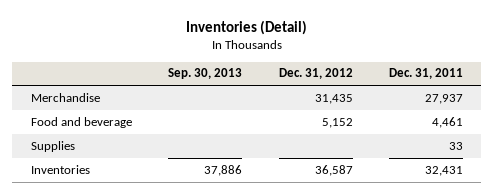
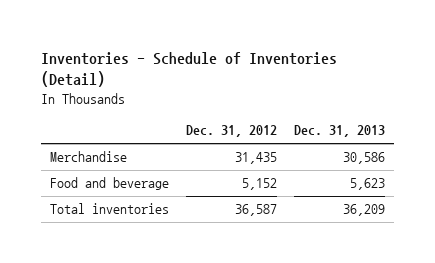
- Inventories (Detail)
+ Inventories - Schedule of Inventories (Detail)
- | Sep. 30, 2013 | Dec. 31, 2012 | Dec. 31, 2011
+ | Dec. 31, 2012 | Dec. 31, 2013
- Supplies | | | 33
- Inventories | 37,886 | 36,587 | 32,431
+ Total inventories | 36,587 | 36,209

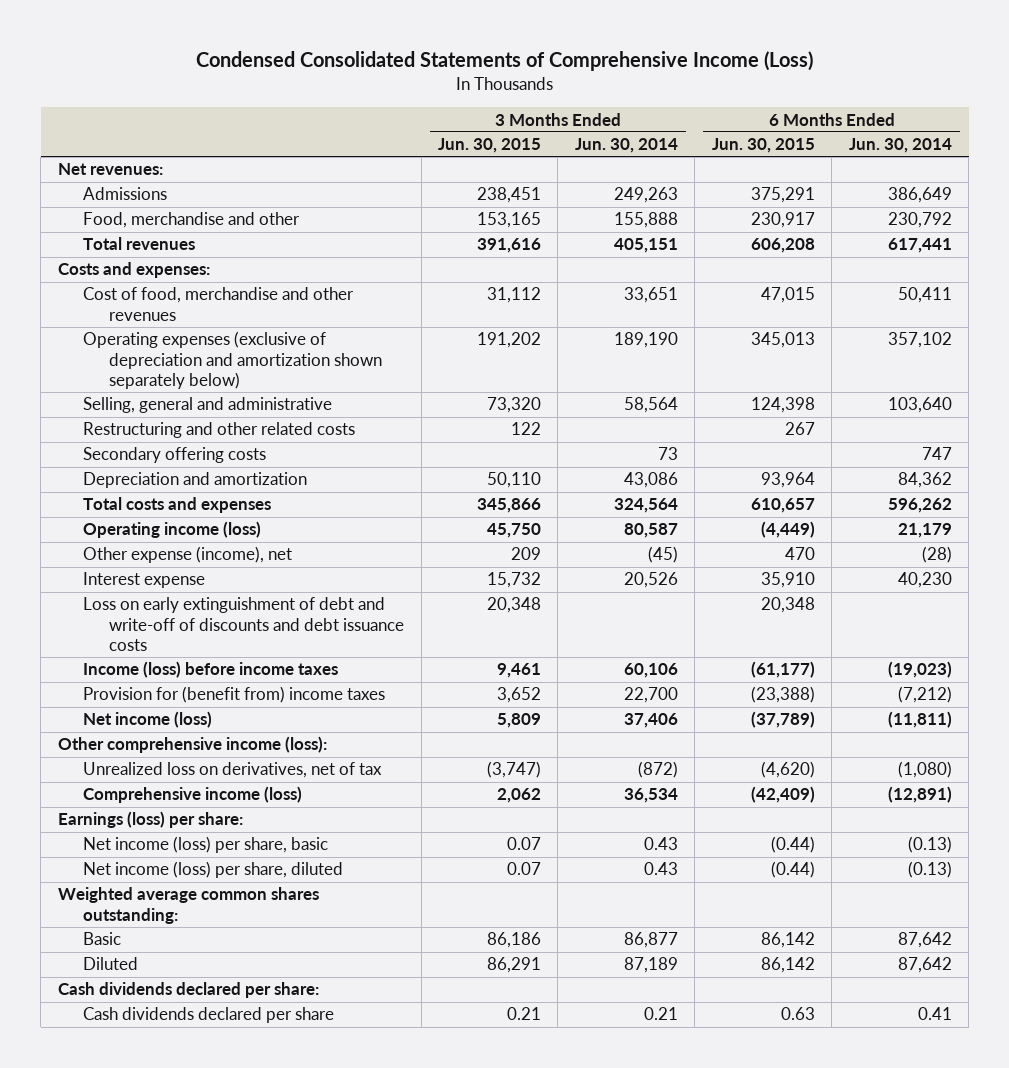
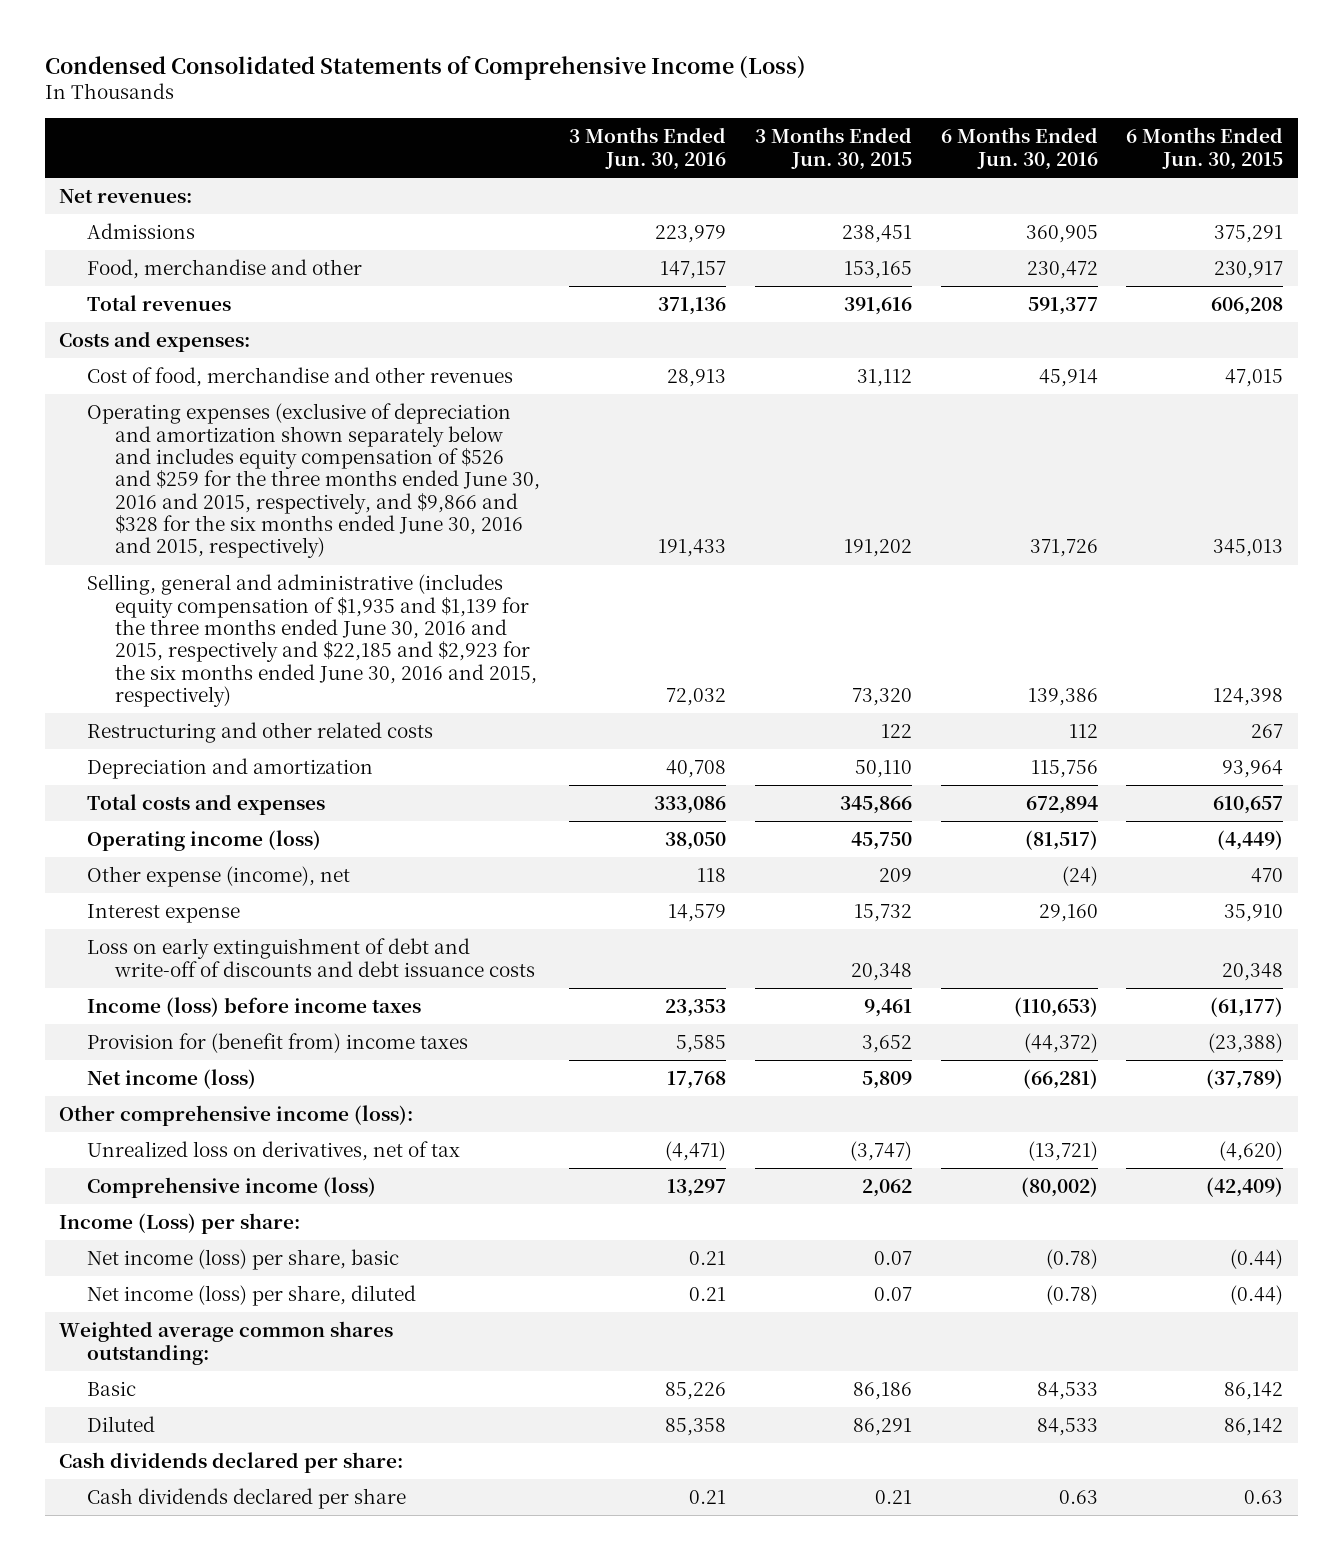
- | 3 Months Ended Jun. 30, 2015 | 3 Months Ended Jun. 30, 2014 | 6 Months Ended Jun. 30, 2015 | 6 Months Ended Jun. 30, 2014
+ | 3 Months Ended Jun. 30, 2016 | 3 Months Ended Jun. 30, 2015 | 6 Months Ended Jun. 30, 2016 | 6 Months Ended Jun. 30, 2015
- Operating expenses (exclusive of depreciation and amortization shown separately below) | 191,202 | 189,190 | 345,013 | 357,102
- Selling, general and administrative | 73,320 | 58,564 | 124,398 | 103,640
+ Operating expenses (exclusive of depreciation and amortization shown separately below and includes equity compensation of $526 and $259 for the three months ended June 30, 2016 and 2015, respectively, and $9,866 and $328 for the six months ended June 30, 2016 and 2015, respectively) | 191,433 | 191,202 | 371,726 | 345,013
+ Selling, general and administrative (includes equity compensation of $1,935 and $1,139 for the three months ended June 30, 2016 and 2015, respectively and $22,185 and $2,923 for the six months ended June 30, 2016 and 2015, respectively) | 72,032 | 73,320 | 139,386 | 124,398
- Secondary offering costs | | 73 | | 747
- Earnings (loss) per share:
+ Income (Loss) per share:

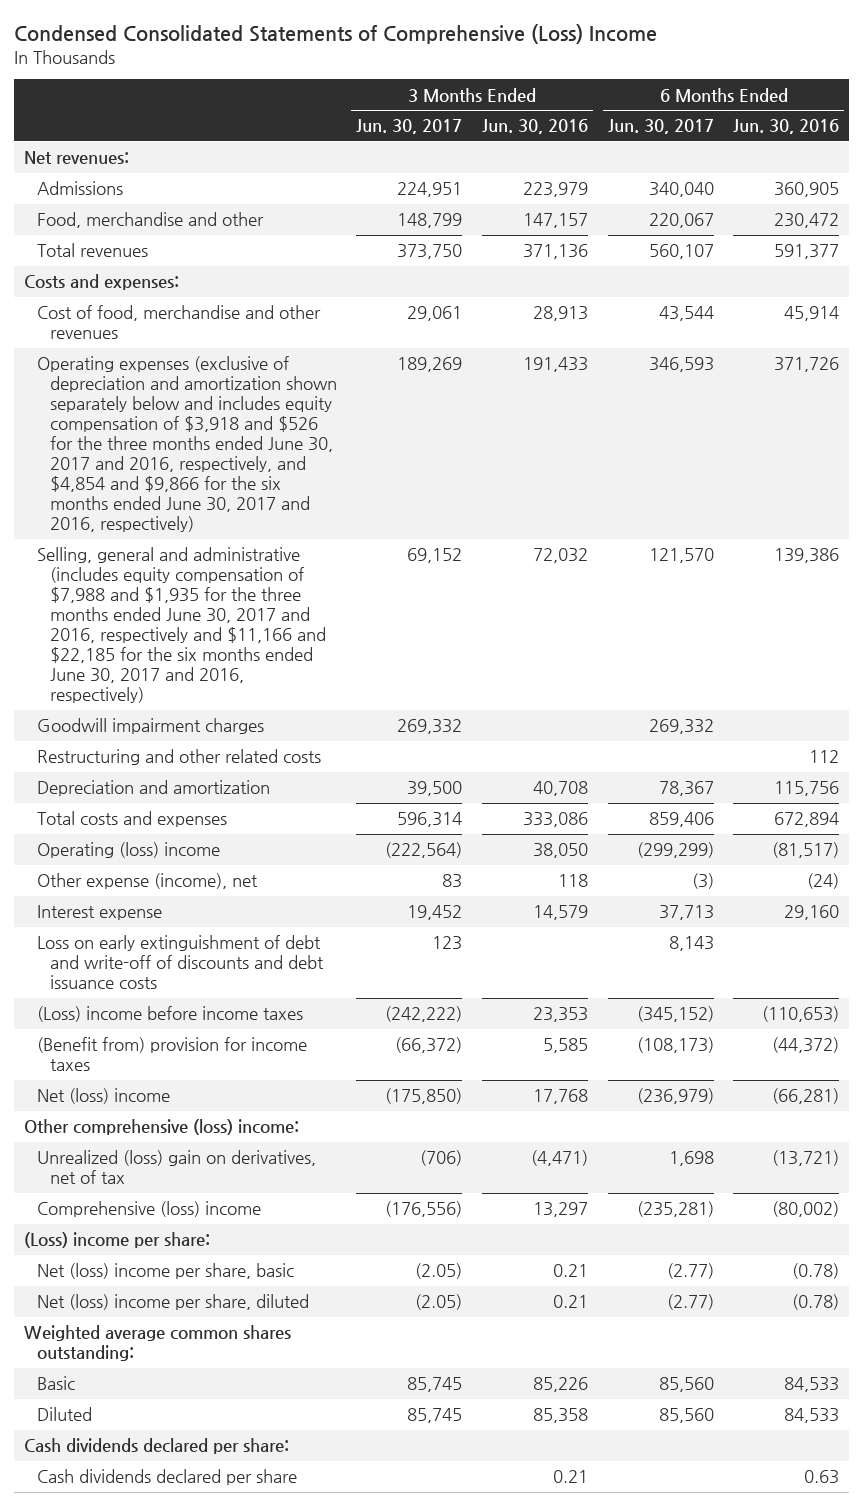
- Condensed Consolidated Statements of Comprehensive Income (Loss)
+ Condensed Consolidated Statements of Comprehensive (Loss) Income
- | 3 Months Ended Jun. 30, 2016 | 3 Months Ended Jun. 30, 2015 | 6 Months Ended Jun. 30, 2016 | 6 Months Ended Jun. 30, 2015
+ | 3 Months Ended Jun. 30, 2017 | 3 Months Ended Jun. 30, 2016 | 6 Months Ended Jun. 30, 2017 | 6 Months Ended Jun. 30, 2016
- Operating expenses (exclusive of depreciation and amortization shown separately below and includes equity compensation of $526 and $259 for the three months ended June 30, 2016 and 2015, respectively, and $9,866 and $328 for the six months ended June 30, 2016 and 2015, respectively) | 191,433 | 191,202 | 371,726 | 345,013
- Selling, general and administrative (includes equity compensation of $1,935 and $1,139 for the three months ended June 30, 2016 and 2015, respectively and $22,185 and $2,923 for the six months ended June 30, 2016 and 2015, respectively) | 72,032 | 73,320 | 139,386 | 124,398
+ Operating expenses (exclusive of depreciation and amortization shown separately below and includes equity compensation of $3,918 and $526 for the three months ended June 30, 2017 and 2016, respectively, and $4,854 and $9,866 for the six months ended June 30, 2017 and 2016, respectively) | 189,269 | 191,433 | 346,593 | 371,726
+ Selling, general and administrative (includes equity compensation of $7,988 and $1,935 for the three months ended June 30, 2017 and 2016, respectively and $11,166 and $22,185 for the six months ended June 30, 2017 and 2016, respectively) | 69,152 | 72,032 | 121,570 | 139,386
+ Goodwill impairment charges | 269,332 | | 269,332 |
- Operating income (loss) | 38,050 | 45,750 | (81,517) | (4,449)
+ Operating (loss) income | (222,564) | 38,050 | (299,299) | (81,517)
- Income (loss) before income taxes | 23,353 | 9,461 | (110,653) | (61,177)
- Provision for (benefit from) income taxes | 5,585 | 3,652 | (44,372) | (23,388)
- Net income (loss) | 17,768 | 5,809 | (66,281) | (37,789)
- Other comprehensive income (loss):
- Unrealized loss on derivatives, net of tax | (4,471) | (3,747) | (13,721) | (4,620)
- Comprehensive income (loss) | 13,297 | 2,062 | (80,002) | (42,409)
- Income (Loss) per share:
- Net income (loss) per share, basic | 0.21 | 0.07 | (0.78) | (0.44)
- Net income (loss) per share, diluted | 0.21 | 0.07 | (0.78) | (0.44)
+ (Loss) income before income taxes | (242,222) | 23,353 | (345,152) | (110,653)
+ (Benefit from) provision for income taxes | (66,372) | 5,585 | (108,173) | (44,372)
+ Net (loss) income | (175,850) | 17,768 | (236,979) | (66,281)
+ Other comprehensive (loss) income:
+ Unrealized (loss) gain on derivatives, net of tax | (706) | (4,471) | 1,698 | (13,721)
+ Comprehensive (loss) income | (176,556) | 13,297 | (235,281) | (80,002)
+ (Loss) income per share:
+ Net (loss) income per share, basic | (2.05) | 0.21 | (2.77) | (0.78)
+ Net (loss) income per share, diluted | (2.05) | 0.21 | (2.77) | (0.78)

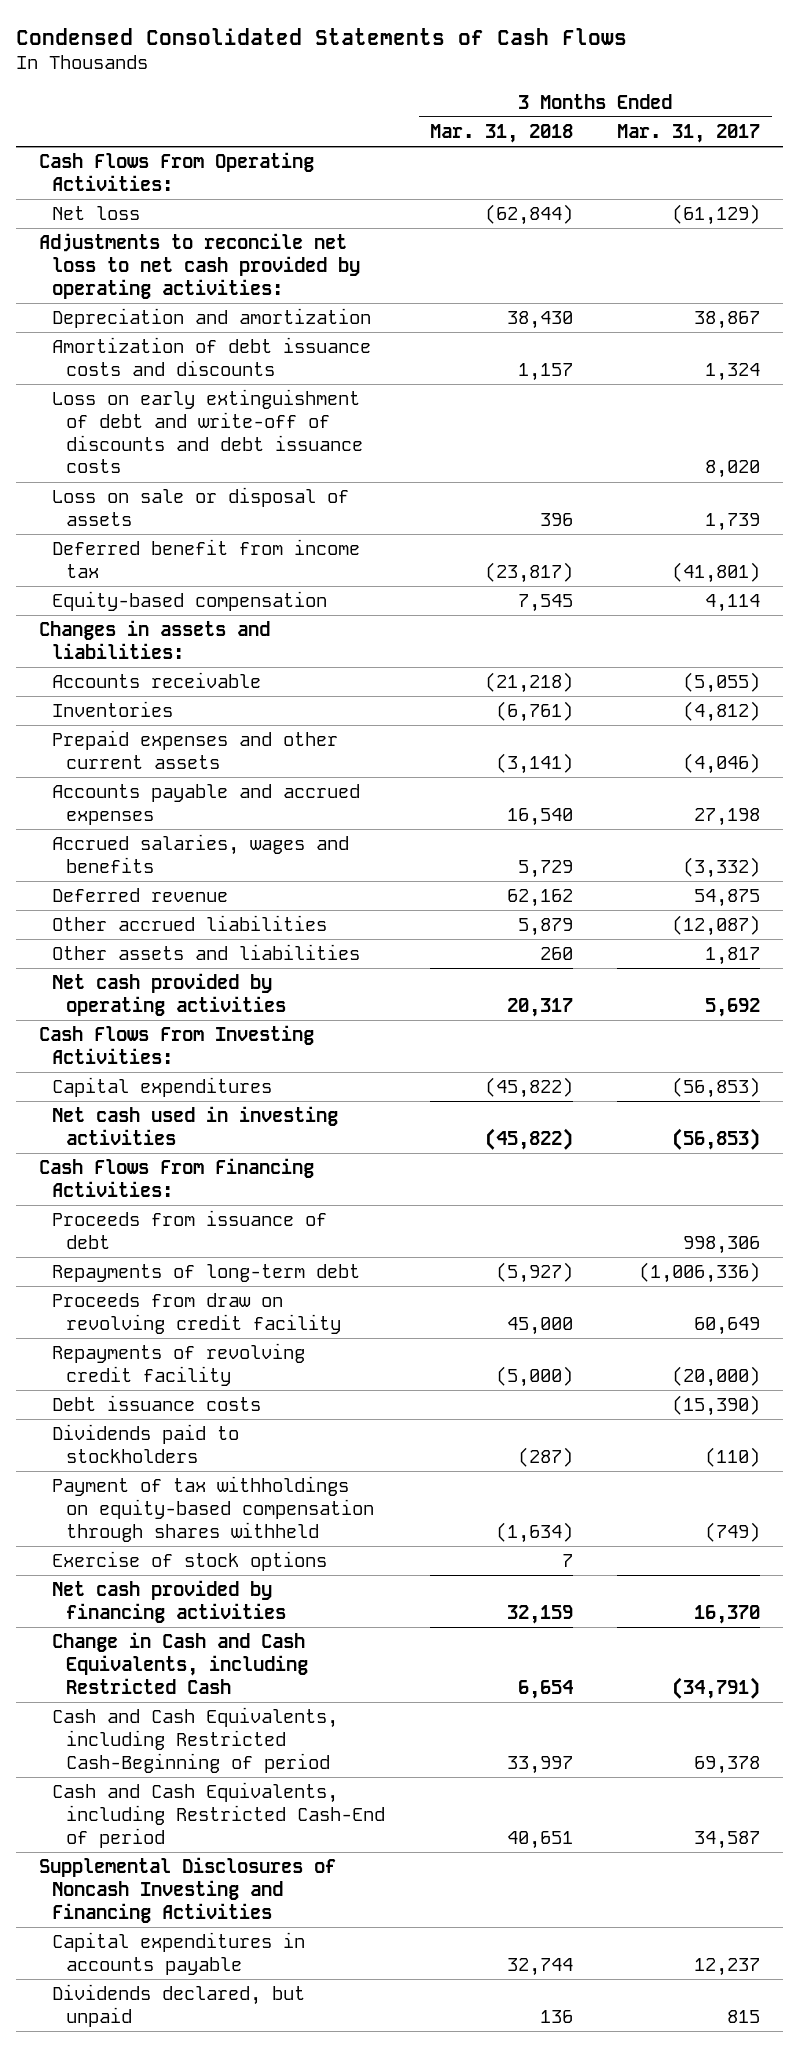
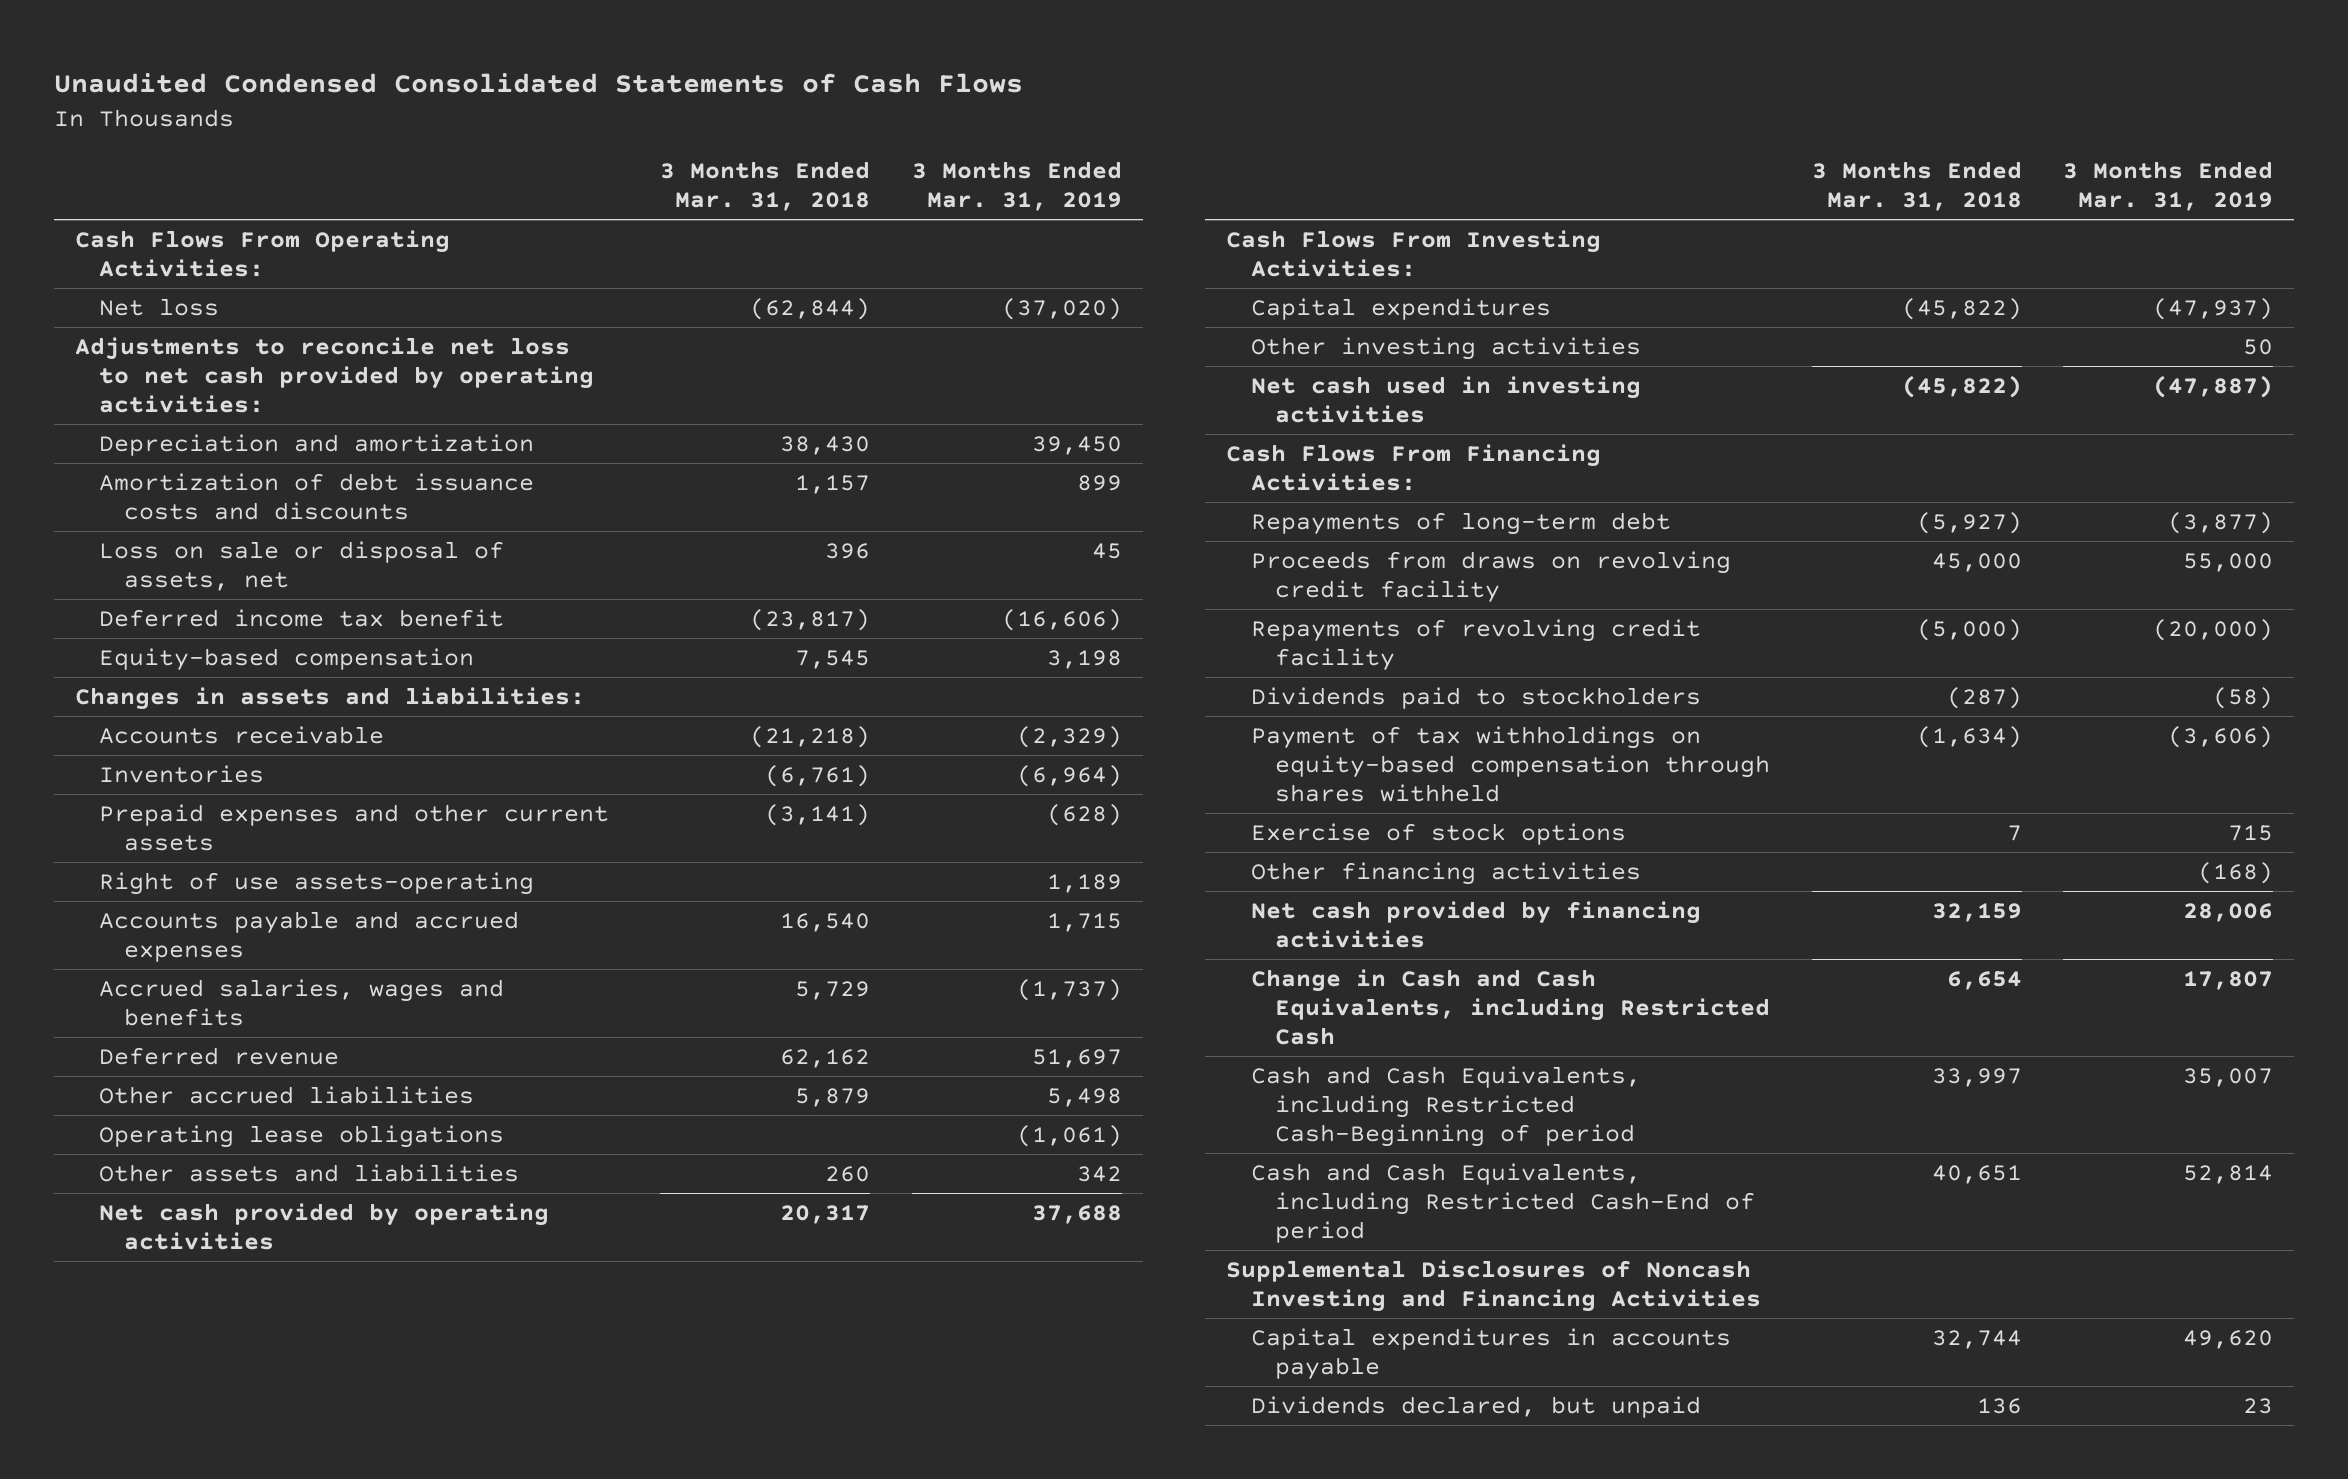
- Condensed Consolidated Statements of Cash Flows
+ Unaudited Condensed Consolidated Statements of Cash Flows
- | 3 Months Ended Mar. 31, 2018 | 3 Months Ended Mar. 31, 2017
+ | 3 Months Ended Mar. 31, 2018 | 3 Months Ended Mar. 31, 2019
- Loss on early extinguishment of debt and write-off of discounts and debt issuance costs | | 8,020
- Loss on sale or disposal of assets | 396 | 1,739
- Deferred benefit from income tax | (23,817) | (41,801)
+ Loss on sale or disposal of assets, net | 396 | 45
+ Deferred income tax benefit | (23,817) | (16,606)
+ Right of use assets-operating | | 1,189
+ Operating lease obligations | | (1,061)
+ Other investing activities | | 50
- Proceeds from issuance of debt | | 998,306
- Proceeds from draw on revolving credit facility | 45,000 | 60,649
+ Proceeds from draws on revolving credit facility | 45,000 | 55,000
- Debt issuance costs | | (15,390)
+ Other financing activities | | (168)

